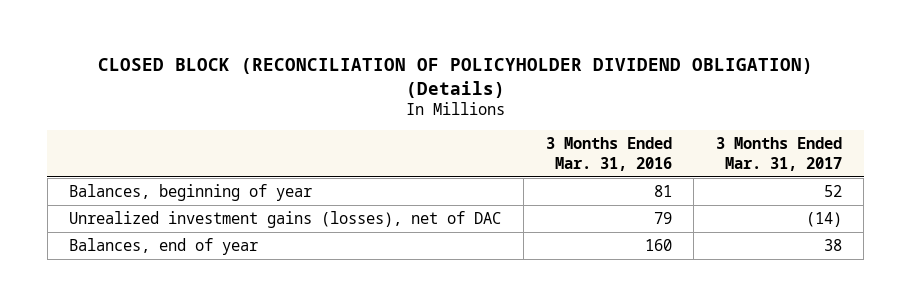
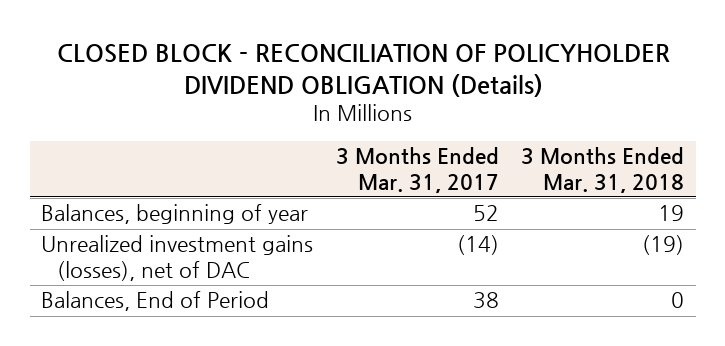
- CLOSED BLOCK (RECONCILIATION OF POLICYHOLDER DIVIDEND OBLIGATION) (Details)
+ CLOSED BLOCK - RECONCILIATION OF POLICYHOLDER DIVIDEND OBLIGATION (Details)
- | 3 Months Ended Mar. 31, 2016 | 3 Months Ended Mar. 31, 2017
+ | 3 Months Ended Mar. 31, 2017 | 3 Months Ended Mar. 31, 2018
- Balances, end of year | 160 | 38
+ Balances, End of Period | 38 | 0

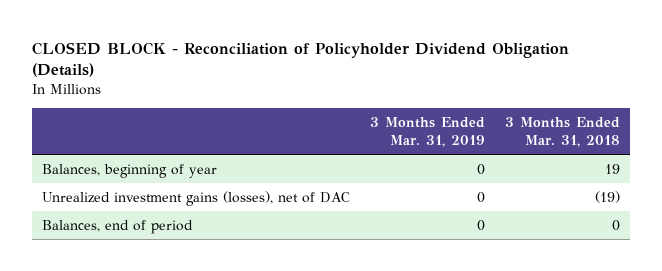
- CLOSED BLOCK - RECONCILIATION OF POLICYHOLDER DIVIDEND OBLIGATION (Details)
+ CLOSED BLOCK - Reconciliation of Policyholder Dividend Obligation (Details)
- | 3 Months Ended Mar. 31, 2017 | 3 Months Ended Mar. 31, 2018
+ | 3 Months Ended Mar. 31, 2019 | 3 Months Ended Mar. 31, 2018
- Balances, End of Period | 38 | 0
+ Balances, end of period | 0 | 0

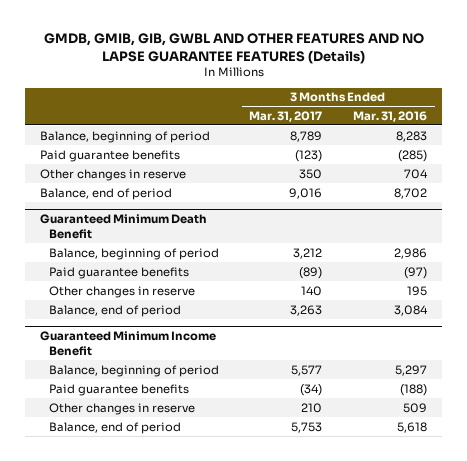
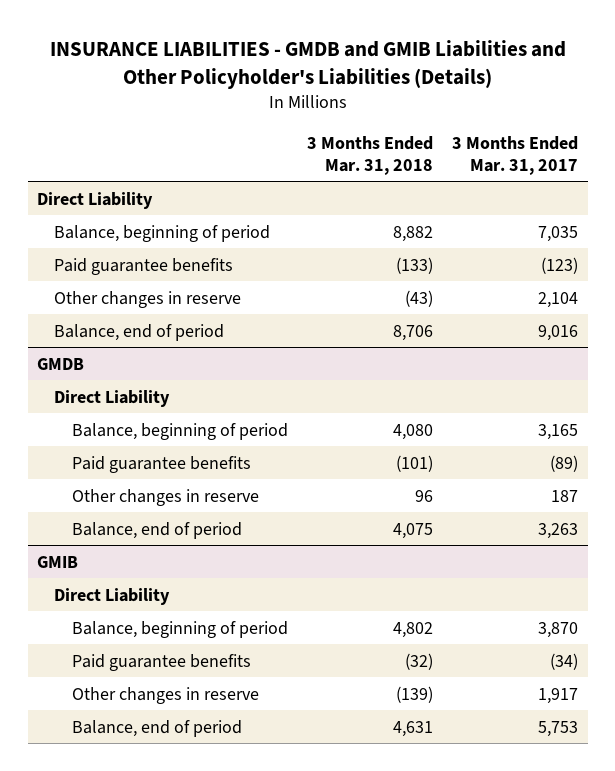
- GMDB, GMIB, GIB, GWBL AND OTHER FEATURES AND NO LAPSE GUARANTEE FEATURES (Details)
+ INSURANCE LIABILITIES - GMDB and GMIB Liabilities and Other Policyholder's Liabilities (Details)
- | 3 Months Ended Mar. 31, 2017 | 3 Months Ended Mar. 31, 2016
+ | 3 Months Ended Mar. 31, 2018 | 3 Months Ended Mar. 31, 2017
- Balance, beginning of period | 8,789 | 8,283
+ Direct Liability
+ Balance, beginning of period | 8,882 | 7,035
- Other changes in reserve | 350 | 704
+ Other changes in reserve | (43) | 2,104
- Guaranteed Minimum Death Benefit
- Balance, beginning of period | 3,212 | 2,986
+ GMDB
+ Direct Liability
+ Balance, beginning of period | 4,080 | 3,165
- Other changes in reserve | 140 | 195
+ Other changes in reserve | 96 | 187
- Guaranteed Minimum Income Benefit
- Balance, beginning of period | 5,577 | 5,297
+ GMIB
+ Direct Liability
+ Balance, beginning of period | 4,802 | 3,870
- Other changes in reserve | 210 | 509
+ Other changes in reserve | (139) | 1,917

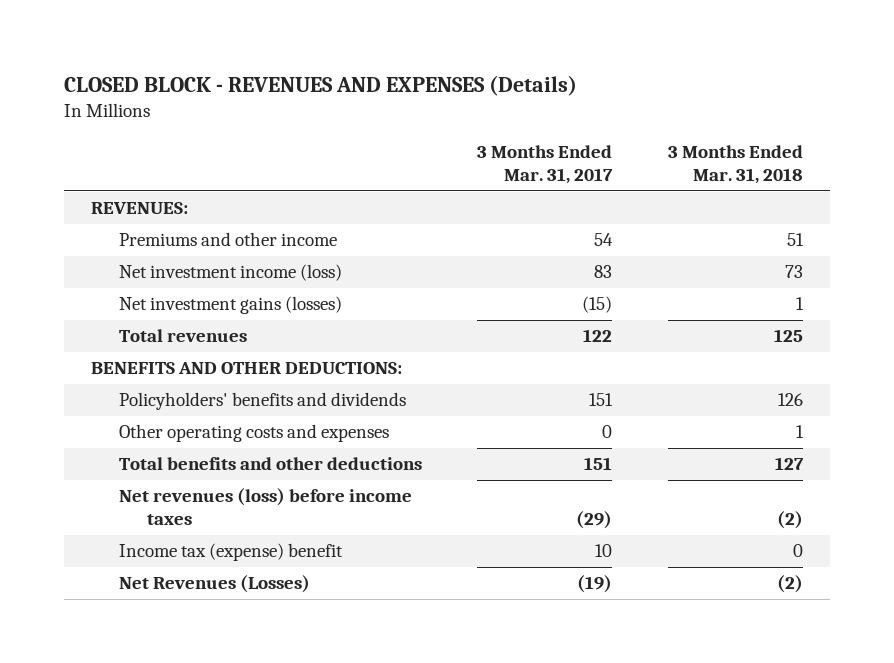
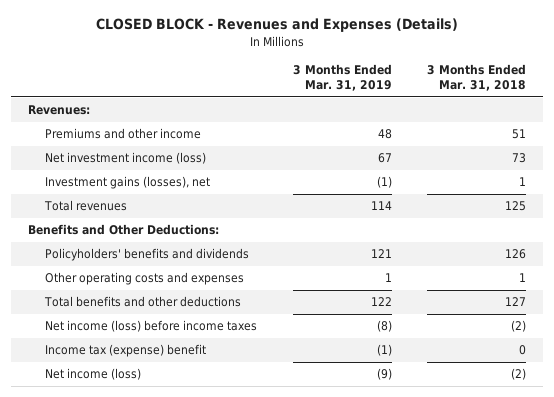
- CLOSED BLOCK - REVENUES AND EXPENSES (Details)
+ CLOSED BLOCK - Revenues and Expenses (Details)
- | 3 Months Ended Mar. 31, 2017 | 3 Months Ended Mar. 31, 2018
+ | 3 Months Ended Mar. 31, 2019 | 3 Months Ended Mar. 31, 2018
- REVENUES:
+ Revenues:
- Net investment gains (losses) | (15) | 1
+ Investment gains (losses), net | (1) | 1
- BENEFITS AND OTHER DEDUCTIONS:
+ Benefits and Other Deductions:
- Net revenues (loss) before income taxes | (29) | (2)
+ Net income (loss) before income taxes | (8) | (2)
- Net Revenues (Losses) | (19) | (2)
+ Net income (loss) | (9) | (2)

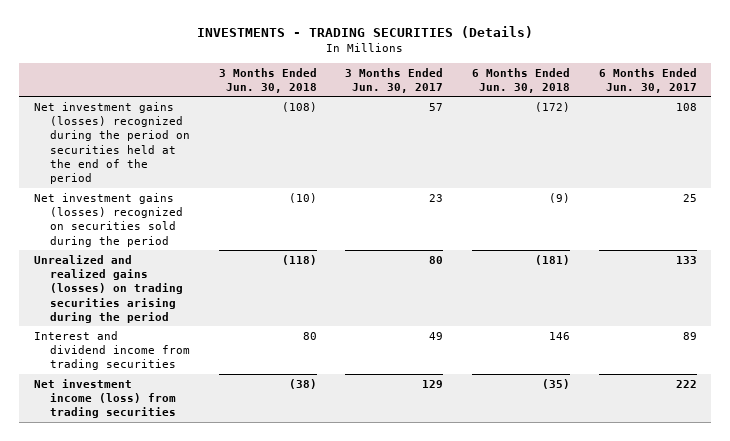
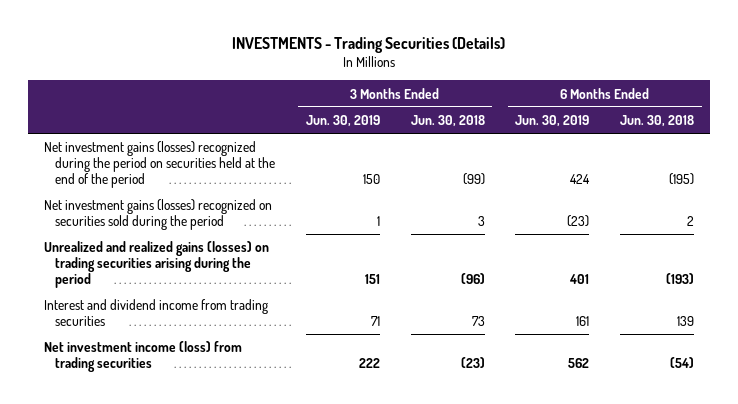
- INVESTMENTS - TRADING SECURITIES (Details)
+ INVESTMENTS - Trading Securities (Details)
- | 3 Months Ended Jun. 30, 2018 | 3 Months Ended Jun. 30, 2017 | 6 Months Ended Jun. 30, 2018 | 6 Months Ended Jun. 30, 2017
+ | 3 Months Ended Jun. 30, 2019 | 3 Months Ended Jun. 30, 2018 | 6 Months Ended Jun. 30, 2019 | 6 Months Ended Jun. 30, 2018
- Net investment gains (losses) recognized during the period on securities held at the end of the period | (108) | 57 | (172) | 108
- Net investment gains (losses) recognized on securities sold during the period | (10) | 23 | (9) | 25
- Unrealized and realized gains (losses) on trading securities arising during the period | (118) | 80 | (181) | 133
- Interest and dividend income from trading securities | 80 | 49 | 146 | 89
- Net investment income (loss) from trading securities | (38) | 129 | (35) | 222
+ Net investment gains (losses) recognized during the period on securities held at the end of the period | 150 | (99) | 424 | (195)
+ Net investment gains (losses) recognized on securities sold during the period | 1 | 3 | (23) | 2
+ Unrealized and realized gains (losses) on trading securities arising during the period | 151 | (96) | 401 | (193)
+ Interest and dividend income from trading securities | 71 | 73 | 161 | 139
+ Net investment income (loss) from trading securities | 222 | (23) | 562 | (54)

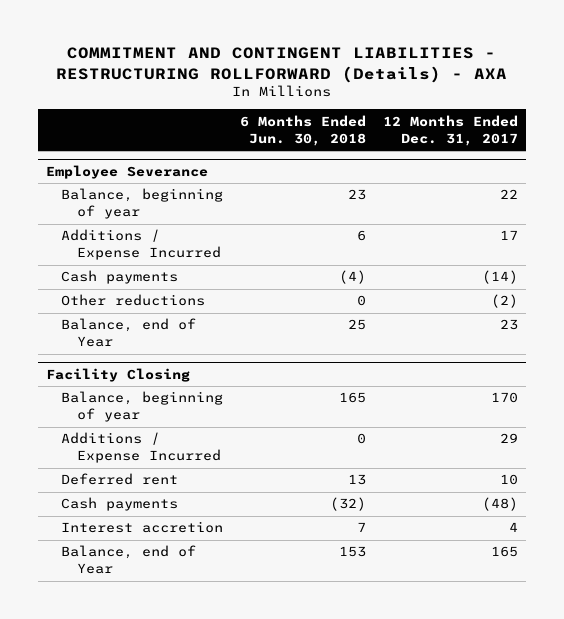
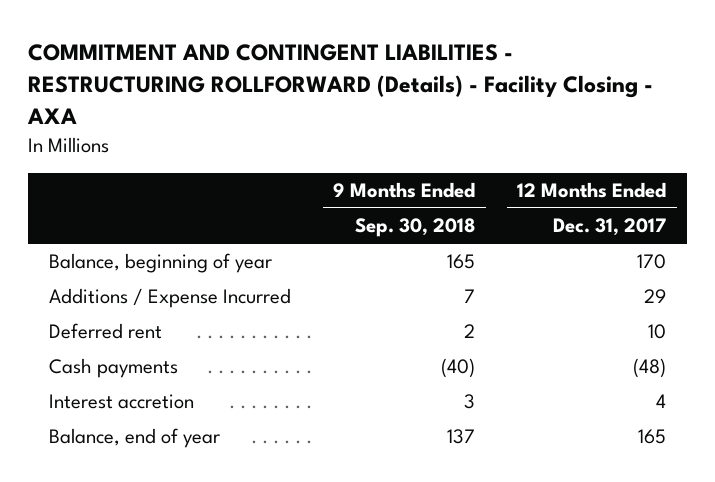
- COMMITMENT AND CONTINGENT LIABILITIES - RESTRUCTURING ROLLFORWARD (Details) - AXA
+ COMMITMENT AND CONTINGENT LIABILITIES - RESTRUCTURING ROLLFORWARD (Details) - Facility Closing - AXA
- | 6 Months Ended Jun. 30, 2018 | 12 Months Ended Dec. 31, 2017
+ | 9 Months Ended Sep. 30, 2018 | 12 Months Ended Dec. 31, 2017
- Employee Severance
- Balance, beginning of year | 23 | 22
- Additions / Expense Incurred | 6 | 17
- Cash payments | (4) | (14)
- Other reductions | 0 | (2)
- Balance, end of Year | 25 | 23
- Facility Closing
- Balance, end of Year | 153 | 165
+ Balance, end of year | 137 | 165

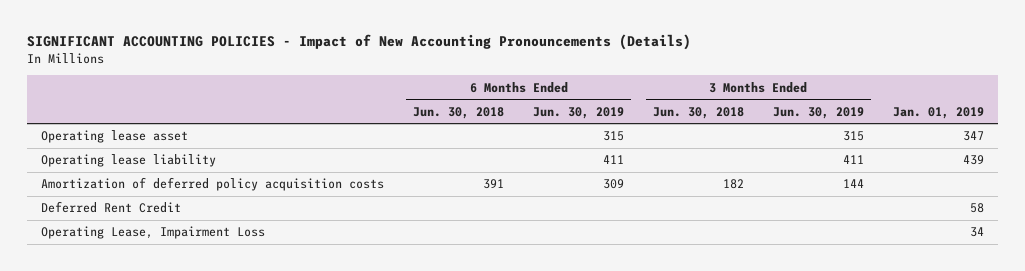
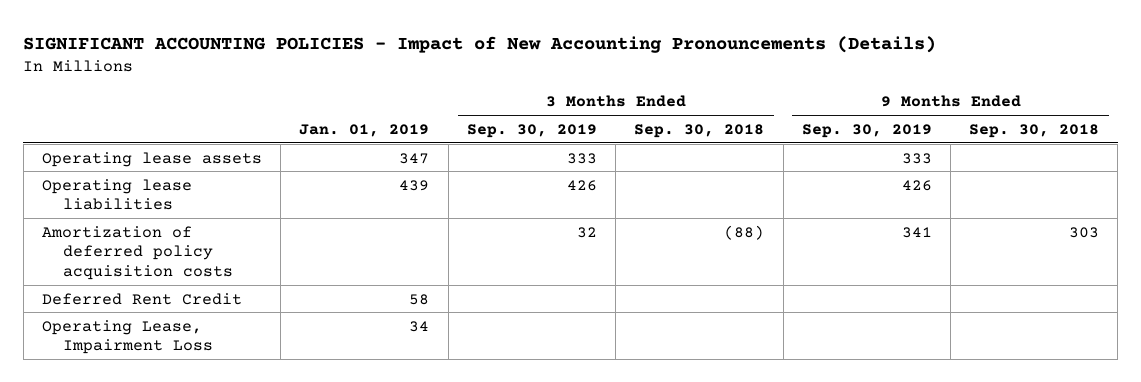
- | 6 Months Ended Jun. 30, 2018 | 6 Months Ended Jun. 30, 2019 | 3 Months Ended Jun. 30, 2018 | 3 Months Ended Jun. 30, 2019 | Jan. 01, 2019
+ | Jan. 01, 2019 | 3 Months Ended Sep. 30, 2019 | 3 Months Ended Sep. 30, 2018 | 9 Months Ended Sep. 30, 2019 | 9 Months Ended Sep. 30, 2018
- Operating lease asset | | 315 | | 315 | 347
- Operating lease liability | | 411 | | 411 | 439
+ Operating lease assets | 347 | 333 | | 333 |
+ Operating lease liabilities | 439 | 426 | | 426 |

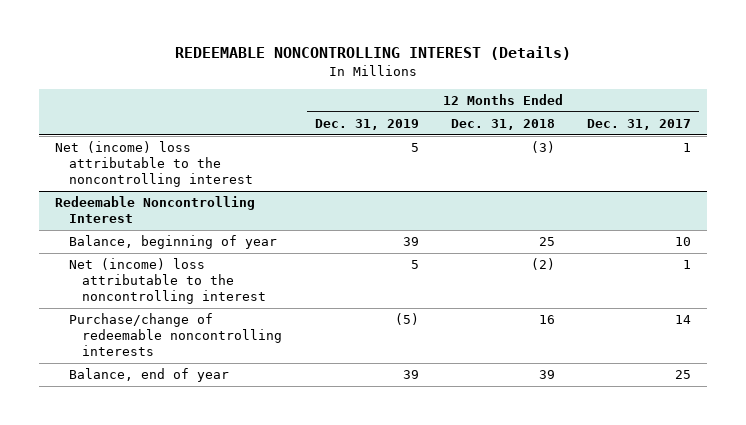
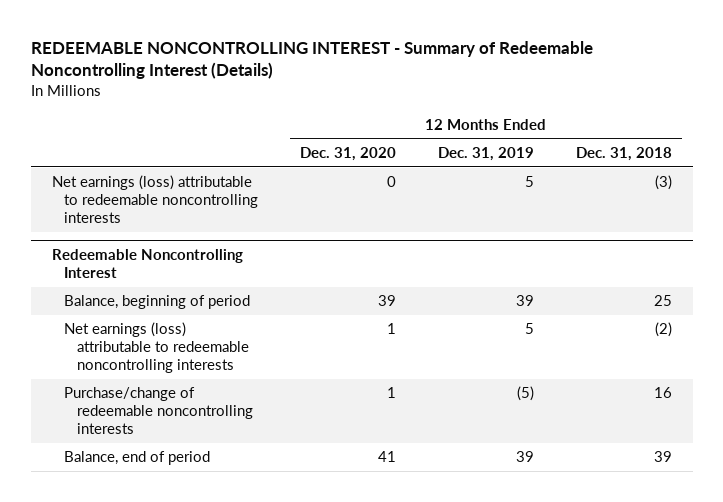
- REDEEMABLE NONCONTROLLING INTEREST (Details)
+ REDEEMABLE NONCONTROLLING INTEREST - Summary of Redeemable Noncontrolling Interest (Details)
- | 12 Months Ended Dec. 31, 2019 | 12 Months Ended Dec. 31, 2018 | 12 Months Ended Dec. 31, 2017
+ | 12 Months Ended Dec. 31, 2020 | 12 Months Ended Dec. 31, 2019 | 12 Months Ended Dec. 31, 2018
- Net (income) loss attributable to the noncontrolling interest | 5 | (3) | 1
+ Net earnings (loss) attributable to redeemable noncontrolling interests | 0 | 5 | (3)
@ Redeemable Noncontrolling Interest
- Balance, beginning of year | 39 | 25 | 10
- Net (income) loss attributable to the noncontrolling interest | 5 | (2) | 1
+ Balance, beginning of period | 39 | 39 | 25
+ Net earnings (loss) attributable to redeemable noncontrolling interests | 1 | 5 | (2)
- Balance, end of year | 39 | 39 | 25
+ Balance, end of period | 41 | 39 | 39

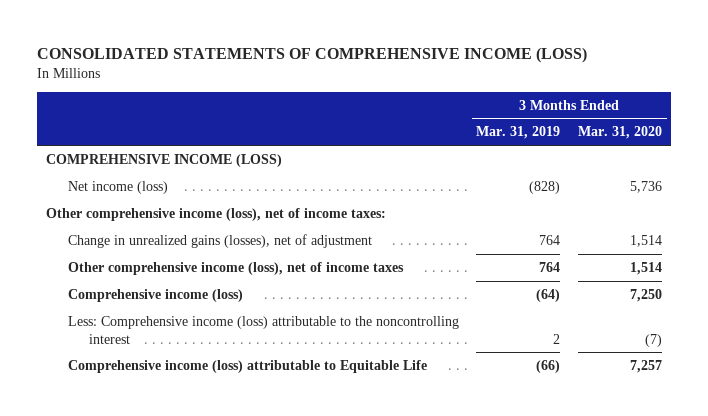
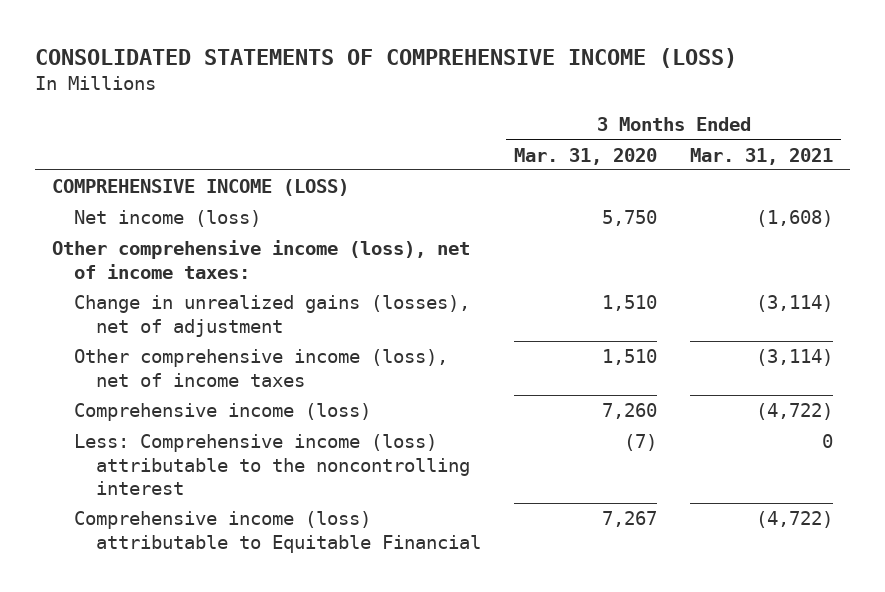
- | 3 Months Ended Mar. 31, 2019 | 3 Months Ended Mar. 31, 2020
+ | 3 Months Ended Mar. 31, 2020 | 3 Months Ended Mar. 31, 2021
- Net income (loss) | (828) | 5,736
+ Net income (loss) | 5,750 | (1,608)
- Change in unrealized gains (losses), net of adjustment | 764 | 1,514
- Other comprehensive income (loss), net of income taxes | 764 | 1,514
- Comprehensive income (loss) | (64) | 7,250
+ Change in unrealized gains (losses), net of adjustment | 1,510 | (3,114)
+ Other comprehensive income (loss), net of income taxes | 1,510 | (3,114)
+ Comprehensive income (loss) | 7,260 | (4,722)
- Comprehensive income (loss) attributable to Equitable Life | (66) | 7,257
+ Comprehensive income (loss) attributable to Equitable Financial | 7,267 | (4,722)

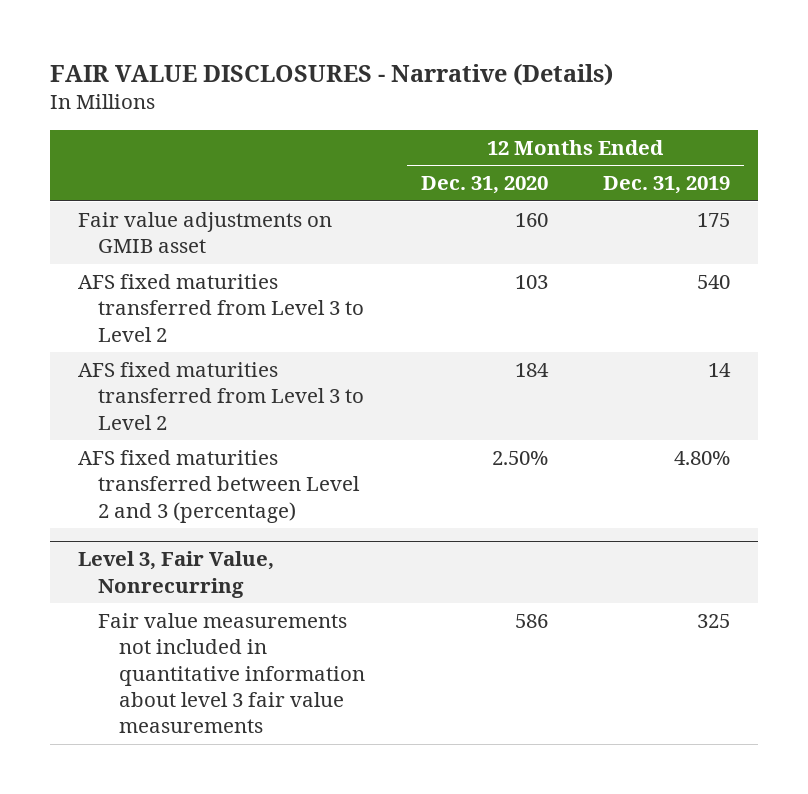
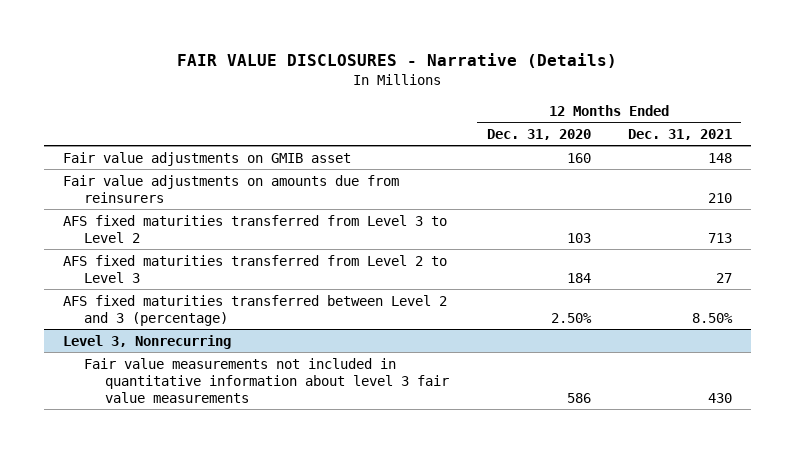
- | 12 Months Ended Dec. 31, 2020 | 12 Months Ended Dec. 31, 2019
+ | 12 Months Ended Dec. 31, 2020 | 12 Months Ended Dec. 31, 2021
+ Fair value adjustments on amounts due from reinsurers | | 210
- AFS fixed maturities transferred from Level 3 to Level 2 | 184 | 14
+ AFS fixed maturities transferred from Level 2 to Level 3 | 184 | 27
- Level 3, Fair Value, Nonrecurring
+ Level 3, Nonrecurring

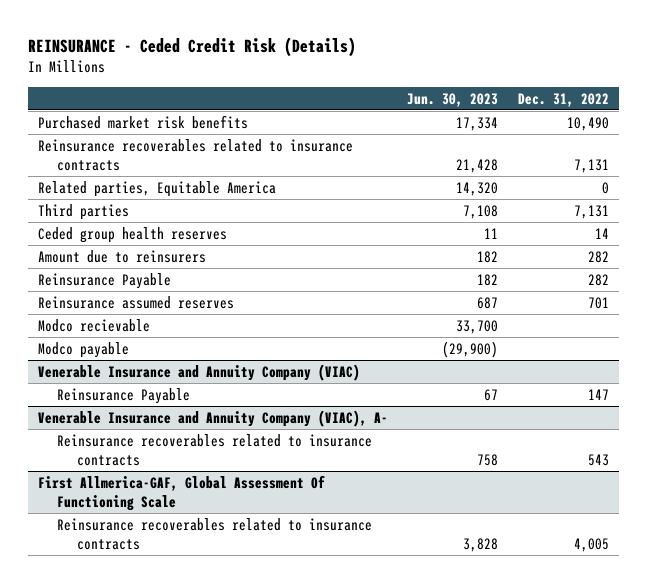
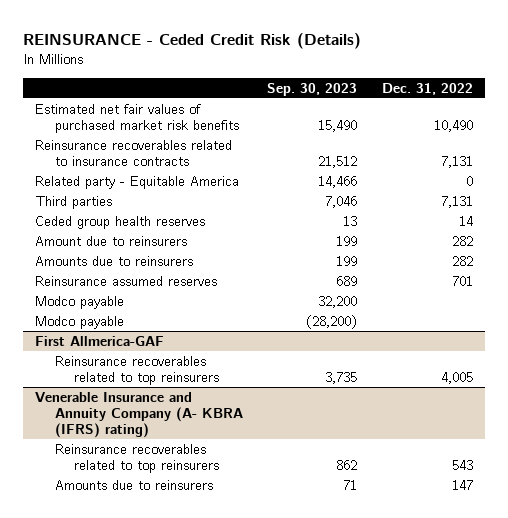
- | Jun. 30, 2023 | Dec. 31, 2022
+ | Sep. 30, 2023 | Dec. 31, 2022
- Purchased market risk benefits | 17,334 | 10,490
+ Estimated net fair values of purchased market risk benefits | 15,490 | 10,490
- Related parties, Equitable America | 14,320 | 0
+ Related party - Equitable America | 14,466 | 0
- Reinsurance Payable | 182 | 282
+ Amounts due to reinsurers | 199 | 282
- Modco recievable | 33,700 |
- Venerable Insurance and Annuity Company (VIAC)
- Reinsurance Payable | 67 | 147
- Venerable Insurance and Annuity Company (VIAC), A-
- Reinsurance recoverables related to insurance contracts | 758 | 543
- First Allmerica-GAF, Global Assessment Of Functioning Scale
- Reinsurance recoverables related to insurance contracts | 3,828 | 4,005
+ Modco payable | (28,200) |
+ First Allmerica-GAF
+ Reinsurance recoverables related to top reinsurers | 3,735 | 4,005
+ Venerable Insurance and Annuity Company (A- KBRA (IFRS) rating)
+ Reinsurance recoverables related to top reinsurers | 862 | 543
+ Amounts due to reinsurers | 71 | 147

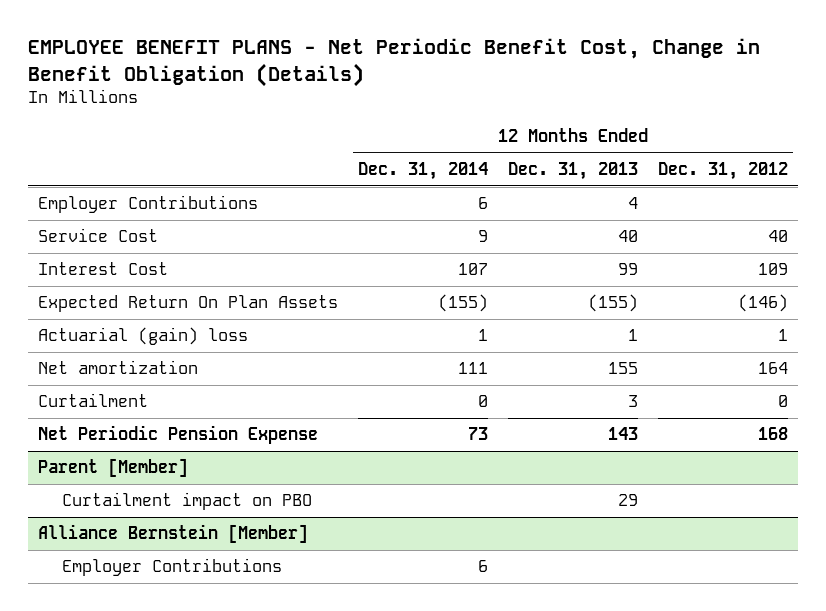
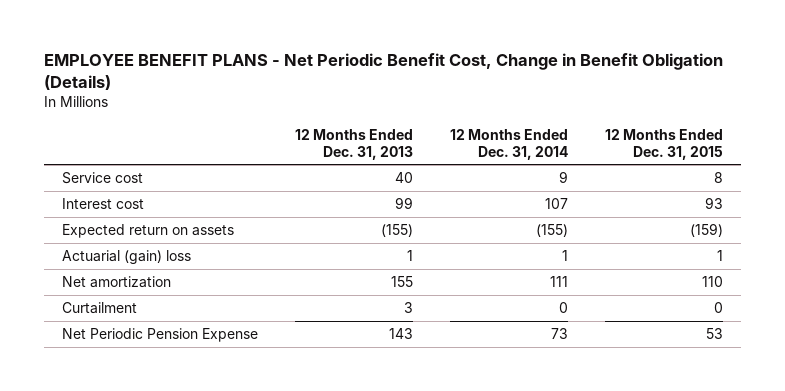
- | 12 Months Ended Dec. 31, 2014 | 12 Months Ended Dec. 31, 2013 | 12 Months Ended Dec. 31, 2012
+ | 12 Months Ended Dec. 31, 2013 | 12 Months Ended Dec. 31, 2014 | 12 Months Ended Dec. 31, 2015
- Employer Contributions | 6 | 4 |
- Service Cost | 9 | 40 | 40
- Interest Cost | 107 | 99 | 109
- Expected Return On Plan Assets | (155) | (155) | (146)
+ Service cost | 40 | 9 | 8
+ Interest cost | 99 | 107 | 93
+ Expected return on assets | (155) | (155) | (159)
- Parent [Member]
- Curtailment impact on PBO | | 29 |
- Alliance Bernstein [Member]
- Employer Contributions | 6 | |

